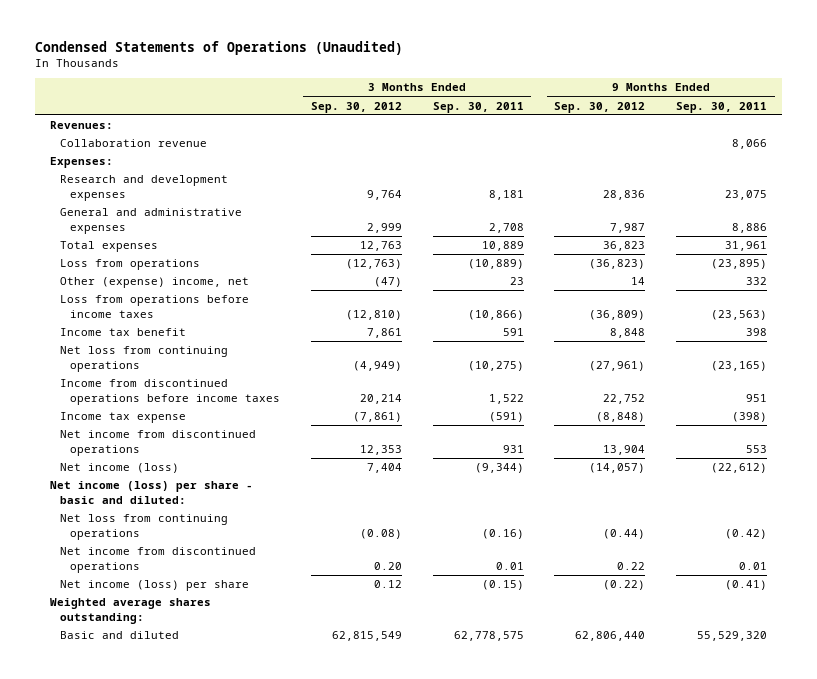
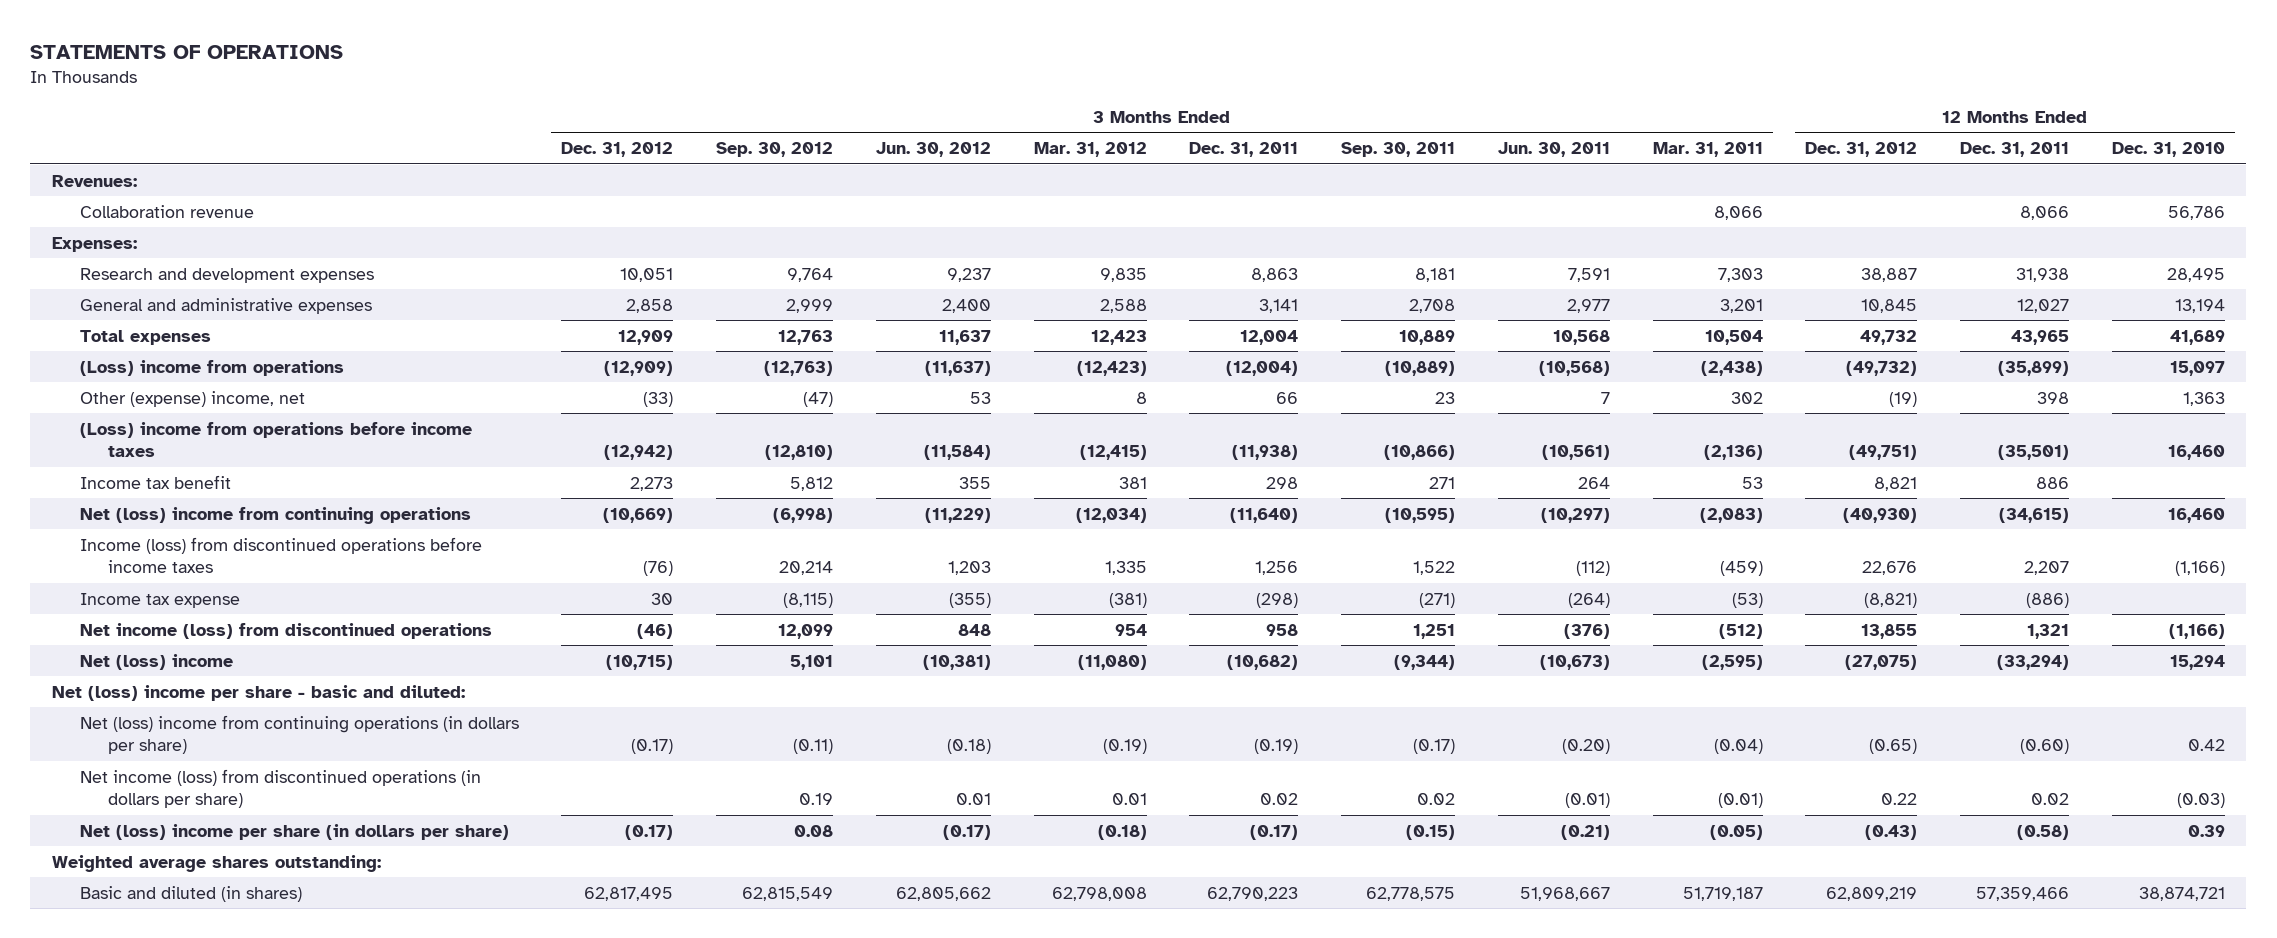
- Condensed Statements of Operations (Unaudited)
+ STATEMENTS OF OPERATIONS
- | 3 Months Ended Sep. 30, 2012 | 3 Months Ended Sep. 30, 2011 | 9 Months Ended Sep. 30, 2012 | 9 Months Ended Sep. 30, 2011
+ | 3 Months Ended Dec. 31, 2012 | 3 Months Ended Sep. 30, 2012 | 3 Months Ended Jun. 30, 2012 | 3 Months Ended Mar. 31, 2012 | 3 Months Ended Dec. 31, 2011 | 3 Months Ended Sep. 30, 2011 | 3 Months Ended Jun. 30, 2011 | 3 Months Ended Mar. 31, 2011 | 12 Months Ended Dec. 31, 2012 | 12 Months Ended Dec. 31, 2011 | 12 Months Ended Dec. 31, 2010
- Loss from operations | (12,763) | (10,889) | (36,823) | (23,895)
+ (Loss) income from operations | (12,909) | (12,763) | (11,637) | (12,423) | (12,004) | (10,889) | (10,568) | (2,438) | (49,732) | (35,899) | 15,097
- Loss from operations before income taxes | (12,810) | (10,866) | (36,809) | (23,563)
- Income tax benefit | 7,861 | 591 | 8,848 | 398
- Net loss from continuing operations | (4,949) | (10,275) | (27,961) | (23,165)
- Income from discontinued operations before income taxes | 20,214 | 1,522 | 22,752 | 951
- Income tax expense | (7,861) | (591) | (8,848) | (398)
- Net income from discontinued operations | 12,353 | 931 | 13,904 | 553
- Net income (loss) | 7,404 | (9,344) | (14,057) | (22,612)
- Net income (loss) per share - basic and diluted:
- Net loss from continuing operations | (0.08) | (0.16) | (0.44) | (0.42)
- Net income from discontinued operations | 0.20 | 0.01 | 0.22 | 0.01
- Net income (loss) per share | 0.12 | (0.15) | (0.22) | (0.41)
+ (Loss) income from operations before income taxes | (12,942) | (12,810) | (11,584) | (12,415) | (11,938) | (10,866) | (10,561) | (2,136) | (49,751) | (35,501) | 16,460
+ Income tax benefit | 2,273 | 5,812 | 355 | 381 | 298 | 271 | 264 | 53 | 8,821 | 886 |
+ Net (loss) income from continuing operations | (10,669) | (6,998) | (11,229) | (12,034) | (11,640) | (10,595) | (10,297) | (2,083) | (40,930) | (34,615) | 16,460
+ Income (loss) from discontinued operations before income taxes | (76) | 20,214 | 1,203 | 1,335 | 1,256 | 1,522 | (112) | (459) | 22,676 | 2,207 | (1,166)
+ Income tax expense | 30 | (8,115) | (355) | (381) | (298) | (271) | (264) | (53) | (8,821) | (886) |
+ Net income (loss) from discontinued operations | (46) | 12,099 | 848 | 954 | 958 | 1,251 | (376) | (512) | 13,855 | 1,321 | (1,166)
+ Net (loss) income | (10,715) | 5,101 | (10,381) | (11,080) | (10,682) | (9,344) | (10,673) | (2,595) | (27,075) | (33,294) | 15,294
+ Net (loss) income per share - basic and diluted:
+ Net (loss) income from continuing operations (in dollars per share) | (0.17) | (0.11) | (0.18) | (0.19) | (0.19) | (0.17) | (0.20) | (0.04) | (0.65) | (0.60) | 0.42
+ Net income (loss) from discontinued operations (in dollars per share) | | 0.19 | 0.01 | 0.01 | 0.02 | 0.02 | (0.01) | (0.01) | 0.22 | 0.02 | (0.03)
+ Net (loss) income per share (in dollars per share) | (0.17) | 0.08 | (0.17) | (0.18) | (0.17) | (0.15) | (0.21) | (0.05) | (0.43) | (0.58) | 0.39
- Basic and diluted | 62,815,549 | 62,778,575 | 62,806,440 | 55,529,320
+ Basic and diluted (in shares) | 62,817,495 | 62,815,549 | 62,805,662 | 62,798,008 | 62,790,223 | 62,778,575 | 51,968,667 | 51,719,187 | 62,809,219 | 57,359,466 | 38,874,721

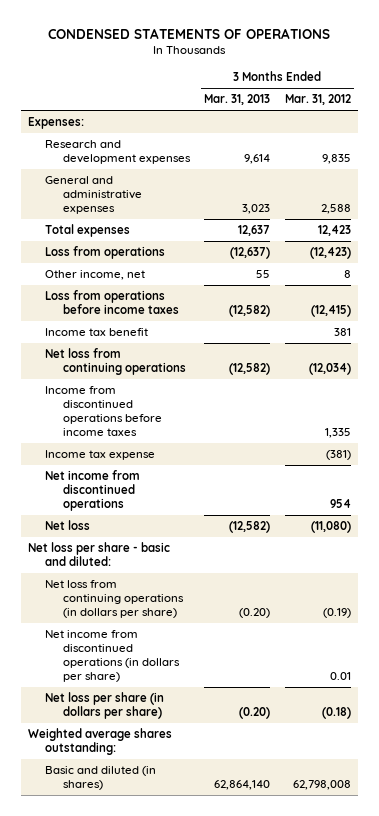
- STATEMENTS OF OPERATIONS
+ CONDENSED STATEMENTS OF OPERATIONS
- | 3 Months Ended Dec. 31, 2012 | 3 Months Ended Sep. 30, 2012 | 3 Months Ended Jun. 30, 2012 | 3 Months Ended Mar. 31, 2012 | 3 Months Ended Dec. 31, 2011 | 3 Months Ended Sep. 30, 2011 | 3 Months Ended Jun. 30, 2011 | 3 Months Ended Mar. 31, 2011 | 12 Months Ended Dec. 31, 2012 | 12 Months Ended Dec. 31, 2011 | 12 Months Ended Dec. 31, 2010
+ | 3 Months Ended Mar. 31, 2013 | 3 Months Ended Mar. 31, 2012
- Revenues:
- Collaboration revenue | | | | | | | | 8,066 | | 8,066 | 56,786
- (Loss) income from operations | (12,909) | (12,763) | (11,637) | (12,423) | (12,004) | (10,889) | (10,568) | (2,438) | (49,732) | (35,899) | 15,097
- Other (expense) income, net | (33) | (47) | 53 | 8 | 66 | 23 | 7 | 302 | (19) | 398 | 1,363
- (Loss) income from operations before income taxes | (12,942) | (12,810) | (11,584) | (12,415) | (11,938) | (10,866) | (10,561) | (2,136) | (49,751) | (35,501) | 16,460
+ Loss from operations | (12,637) | (12,423)
+ Other income, net | 55 | 8
+ Loss from operations before income taxes | (12,582) | (12,415)
- Net (loss) income from continuing operations | (10,669) | (6,998) | (11,229) | (12,034) | (11,640) | (10,595) | (10,297) | (2,083) | (40,930) | (34,615) | 16,460
- Income (loss) from discontinued operations before income taxes | (76) | 20,214 | 1,203 | 1,335 | 1,256 | 1,522 | (112) | (459) | 22,676 | 2,207 | (1,166)
+ Net loss from continuing operations | (12,582) | (12,034)
+ Income from discontinued operations before income taxes | | 1,335
- Net income (loss) from discontinued operations | (46) | 12,099 | 848 | 954 | 958 | 1,251 | (376) | (512) | 13,855 | 1,321 | (1,166)
- Net (loss) income | (10,715) | 5,101 | (10,381) | (11,080) | (10,682) | (9,344) | (10,673) | (2,595) | (27,075) | (33,294) | 15,294
- Net (loss) income per share - basic and diluted:
- Net (loss) income from continuing operations (in dollars per share) | (0.17) | (0.11) | (0.18) | (0.19) | (0.19) | (0.17) | (0.20) | (0.04) | (0.65) | (0.60) | 0.42
- Net income (loss) from discontinued operations (in dollars per share) | | 0.19 | 0.01 | 0.01 | 0.02 | 0.02 | (0.01) | (0.01) | 0.22 | 0.02 | (0.03)
- Net (loss) income per share (in dollars per share) | (0.17) | 0.08 | (0.17) | (0.18) | (0.17) | (0.15) | (0.21) | (0.05) | (0.43) | (0.58) | 0.39
+ Net income from discontinued operations | | 954
+ Net loss | (12,582) | (11,080)
+ Net loss per share - basic and diluted:
+ Net loss from continuing operations (in dollars per share) | (0.20) | (0.19)
+ Net income from discontinued operations (in dollars per share) | | 0.01
+ Net loss per share (in dollars per share) | (0.20) | (0.18)

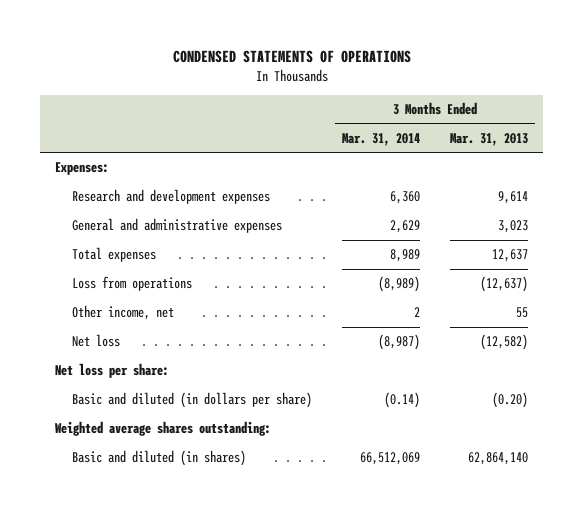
- | 3 Months Ended Mar. 31, 2013 | 3 Months Ended Mar. 31, 2012
+ | 3 Months Ended Mar. 31, 2014 | 3 Months Ended Mar. 31, 2013
- Loss from operations before income taxes | (12,582) | (12,415)
- Income tax benefit | | 381
- Net loss from continuing operations | (12,582) | (12,034)
- Income from discontinued operations before income taxes | | 1,335
- Income tax expense | | (381)
- Net income from discontinued operations | | 954
- Net loss per share - basic and diluted:
- Net loss from continuing operations (in dollars per share) | (0.20) | (0.19)
- Net income from discontinued operations (in dollars per share) | | 0.01
- Net loss per share (in dollars per share) | (0.20) | (0.18)
+ Net loss per share:
+ Basic and diluted (in dollars per share) | (0.14) | (0.20)

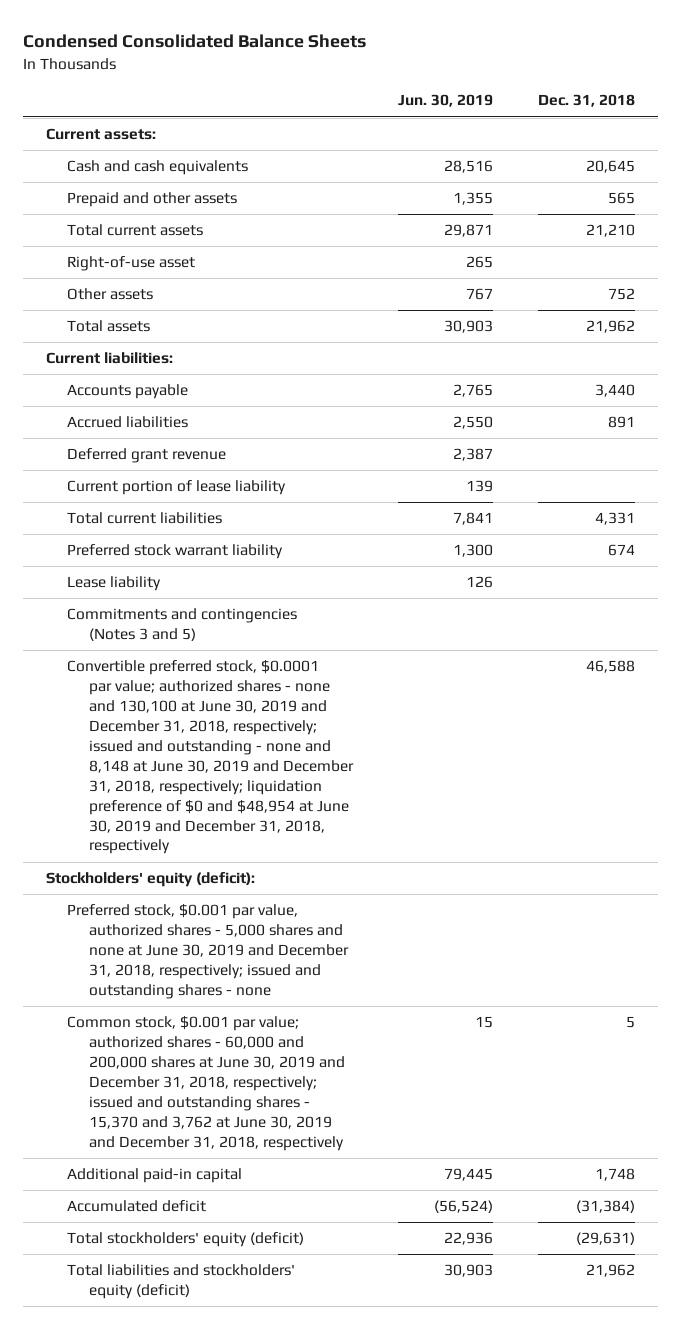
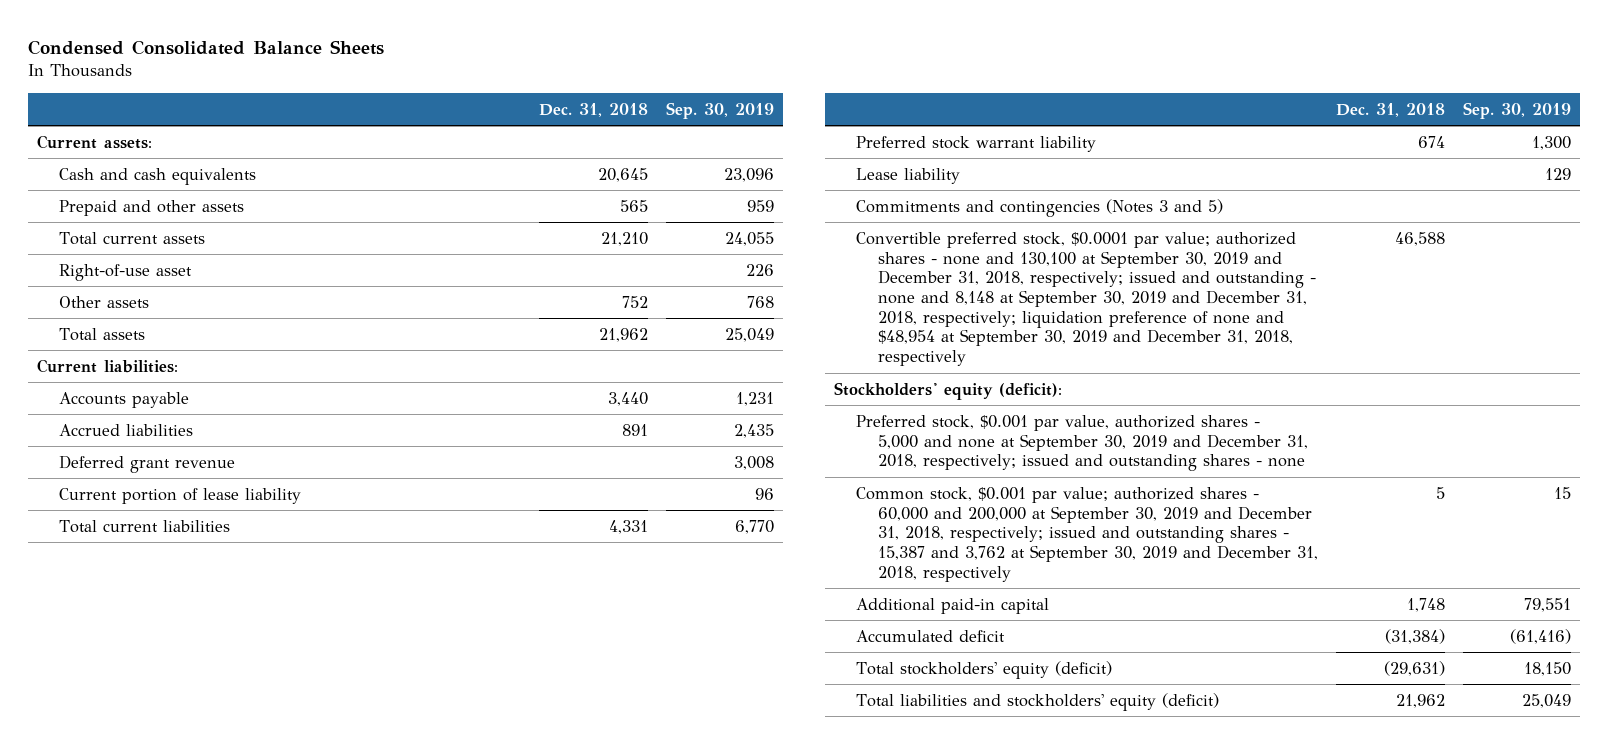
- | Jun. 30, 2019 | Dec. 31, 2018
+ | Dec. 31, 2018 | Sep. 30, 2019
- Convertible preferred stock, $0.0001 par value; authorized shares - none and 130,100 at June 30, 2019 and December 31, 2018, respectively; issued and outstanding - none and 8,148 at June 30, 2019 and December 31, 2018, respectively; liquidation preference of $0 and $48,954 at June 30, 2019 and December 31, 2018, respectively | | 46,588
+ Convertible preferred stock, $0.0001 par value; authorized shares - none and 130,100 at September 30, 2019 and December 31, 2018, respectively; issued and outstanding - none and 8,148 at September 30, 2019 and December 31, 2018, respectively; liquidation preference of none and $48,954 at September 30, 2019 and December 31, 2018, respectively | 46,588 |
- Preferred stock, $0.001 par value, authorized shares - 5,000 shares and none at June 30, 2019 and December 31, 2018, respectively; issued and outstanding shares - none
- Common stock, $0.001 par value; authorized shares - 60,000 and 200,000 shares at June 30, 2019 and December 31, 2018, respectively; issued and outstanding shares - 15,370 and 3,762 at June 30, 2019 and December 31, 2018, respectively | 15 | 5
+ Preferred stock, $0.001 par value, authorized shares - 5,000 and none at September 30, 2019 and December 31, 2018, respectively; issued and outstanding shares - none
+ Common stock, $0.001 par value; authorized shares - 60,000 and 200,000 at September 30, 2019 and December 31, 2018, respectively; issued and outstanding shares - 15,387 and 3,762 at September 30, 2019 and December 31, 2018, respectively | 5 | 15

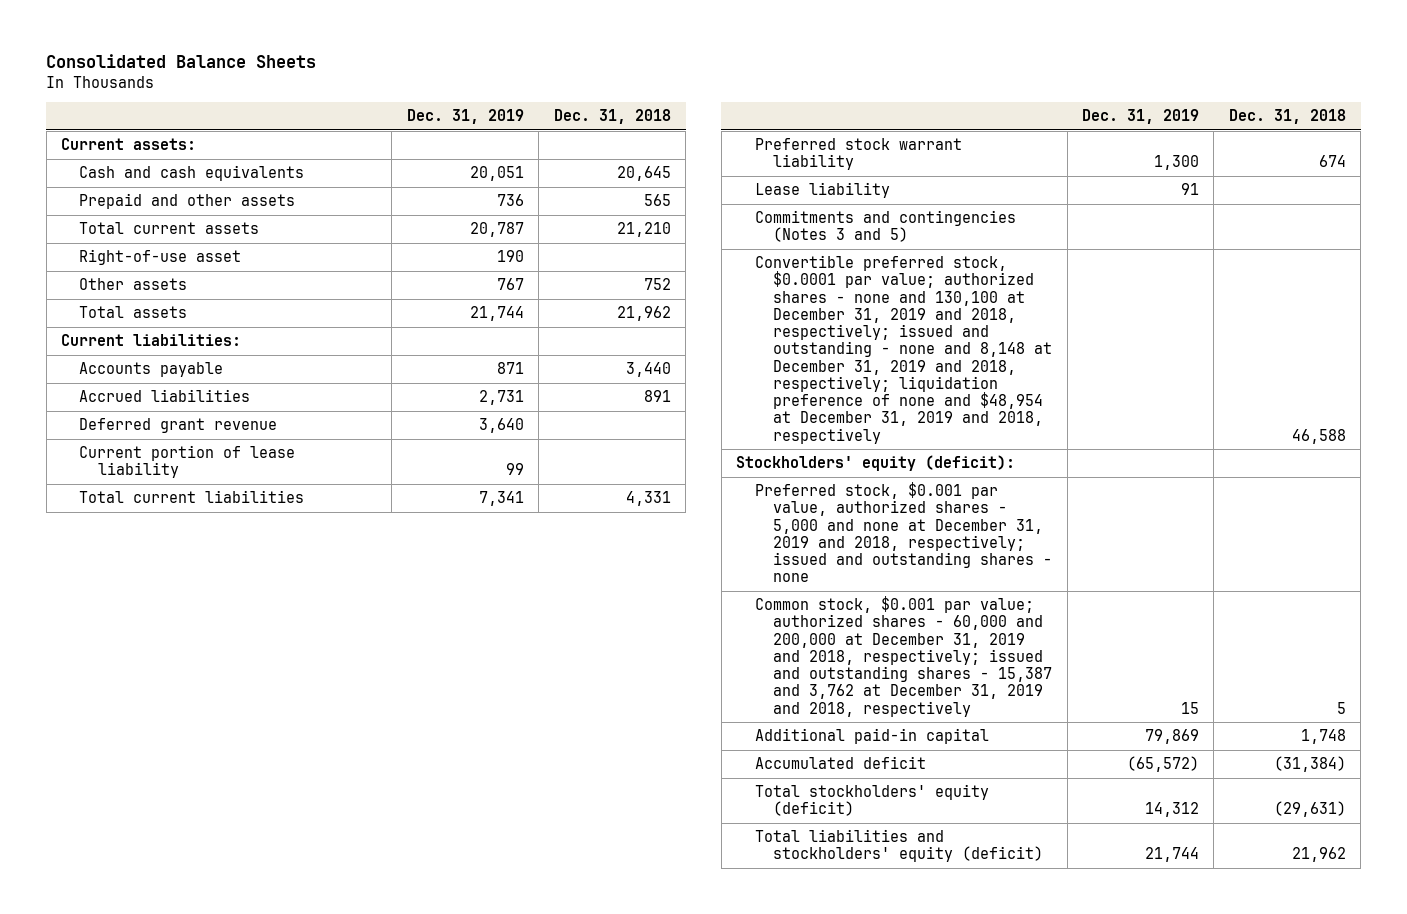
- Condensed Consolidated Balance Sheets
+ Consolidated Balance Sheets
- | Dec. 31, 2018 | Sep. 30, 2019
+ | Dec. 31, 2019 | Dec. 31, 2018
- Convertible preferred stock, $0.0001 par value; authorized shares - none and 130,100 at September 30, 2019 and December 31, 2018, respectively; issued and outstanding - none and 8,148 at September 30, 2019 and December 31, 2018, respectively; liquidation preference of none and $48,954 at September 30, 2019 and December 31, 2018, respectively | 46,588 |
+ Convertible preferred stock, $0.0001 par value; authorized shares - none and 130,100 at December 31, 2019 and 2018, respectively; issued and outstanding - none and 8,148 at December 31, 2019 and 2018, respectively; liquidation preference of none and $48,954 at December 31, 2019 and 2018, respectively | | 46,588
- Preferred stock, $0.001 par value, authorized shares - 5,000 and none at September 30, 2019 and December 31, 2018, respectively; issued and outstanding shares - none
- Common stock, $0.001 par value; authorized shares - 60,000 and 200,000 at September 30, 2019 and December 31, 2018, respectively; issued and outstanding shares - 15,387 and 3,762 at September 30, 2019 and December 31, 2018, respectively | 5 | 15
+ Preferred stock, $0.001 par value, authorized shares - 5,000 and none at December 31, 2019 and 2018, respectively; issued and outstanding shares - none
+ Common stock, $0.001 par value; authorized shares - 60,000 and 200,000 at December 31, 2019 and 2018, respectively; issued and outstanding shares - 15,387 and 3,762 at December 31, 2019 and 2018, respectively | 15 | 5

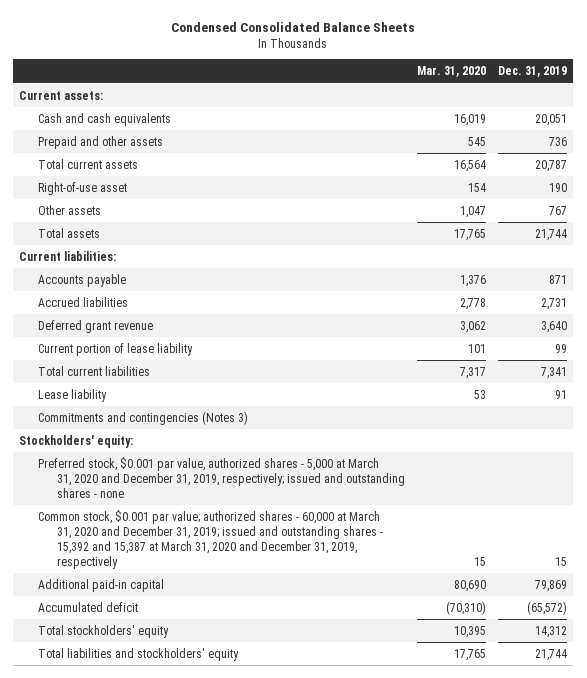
- Consolidated Balance Sheets
+ Condensed Consolidated Balance Sheets
- | Dec. 31, 2019 | Dec. 31, 2018
+ | Mar. 31, 2020 | Dec. 31, 2019
- Preferred stock warrant liability | 1,300 | 674
- Commitments and contingencies (Notes 3 and 5)
- Convertible preferred stock, $0.0001 par value; authorized shares - none and 130,100 at December 31, 2019 and 2018, respectively; issued and outstanding - none and 8,148 at December 31, 2019 and 2018, respectively; liquidation preference of none and $48,954 at December 31, 2019 and 2018, respectively | | 46,588
- Stockholders' equity (deficit):
- Preferred stock, $0.001 par value, authorized shares - 5,000 and none at December 31, 2019 and 2018, respectively; issued and outstanding shares - none
- Common stock, $0.001 par value; authorized shares - 60,000 and 200,000 at December 31, 2019 and 2018, respectively; issued and outstanding shares - 15,387 and 3,762 at December 31, 2019 and 2018, respectively | 15 | 5
+ Commitments and contingencies (Notes 3)
+ Stockholders' equity:
+ Preferred stock, $0.001 par value, authorized shares - 5,000 at March 31, 2020 and December 31, 2019, respectively; issued and outstanding shares - none
+ Common stock, $0.001 par value; authorized shares - 60,000 at March 31, 2020 and December 31, 2019; issued and outstanding shares - 15,392 and 15,387 at March 31, 2020 and December 31, 2019, respectively | 15 | 15
- Total stockholders' equity (deficit) | 14,312 | (29,631)
- Total liabilities and stockholders' equity (deficit) | 21,744 | 21,962
+ Total stockholders' equity | 10,395 | 14,312
+ Total liabilities and stockholders' equity | 17,765 | 21,744

